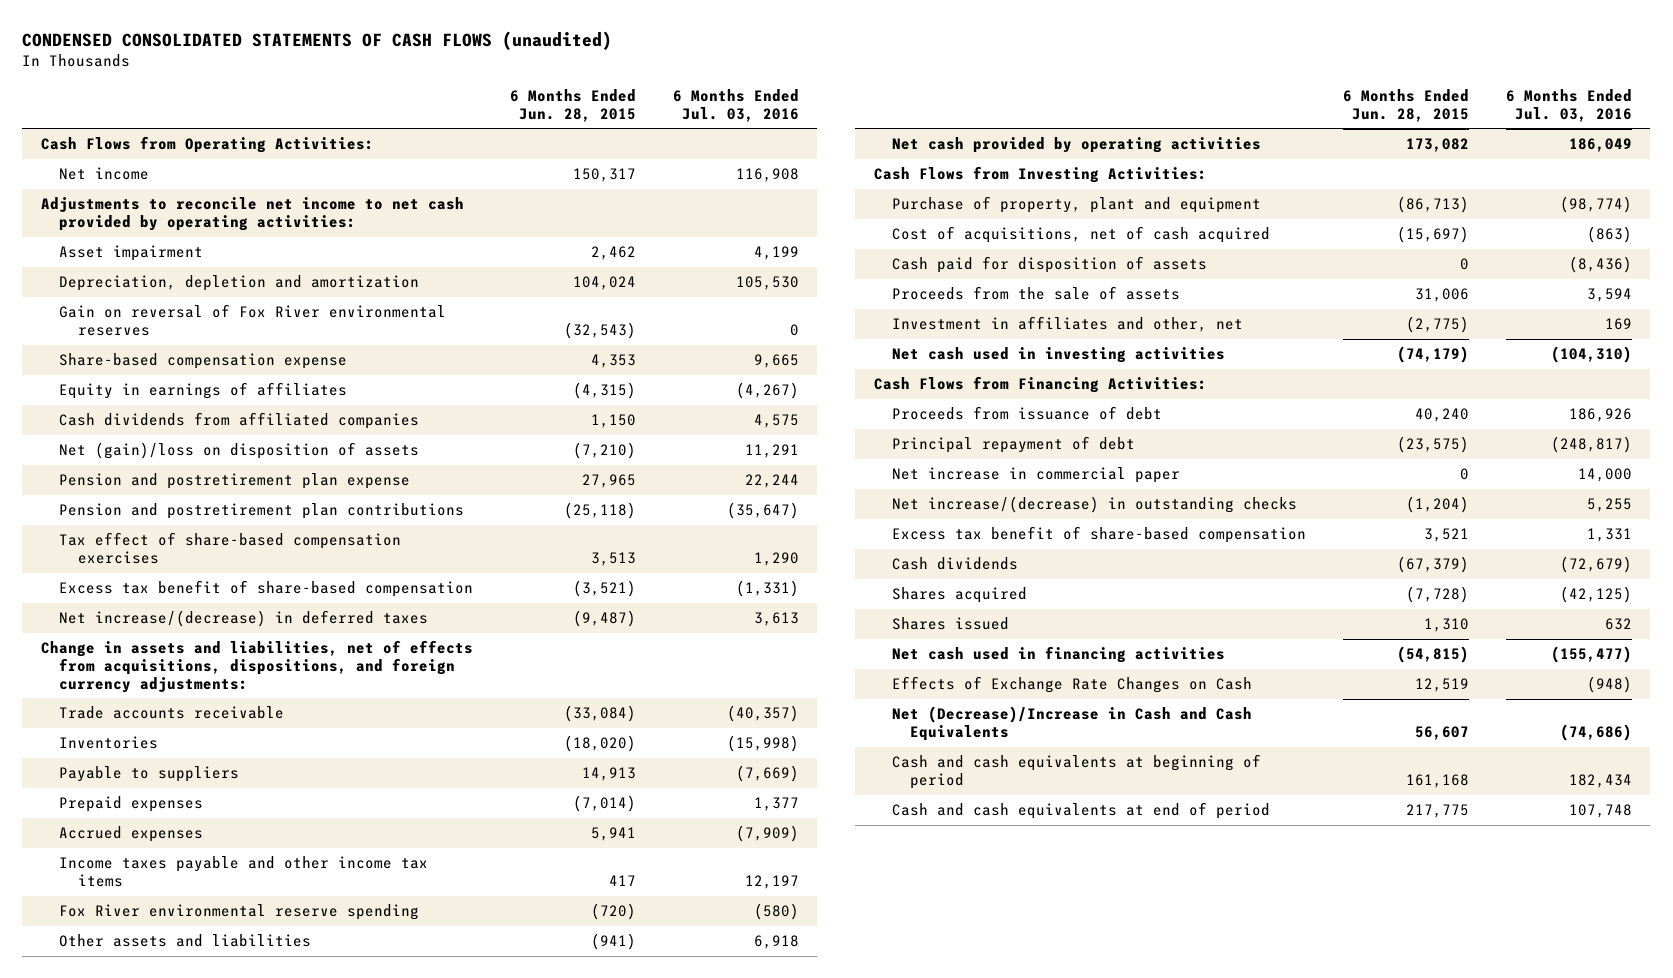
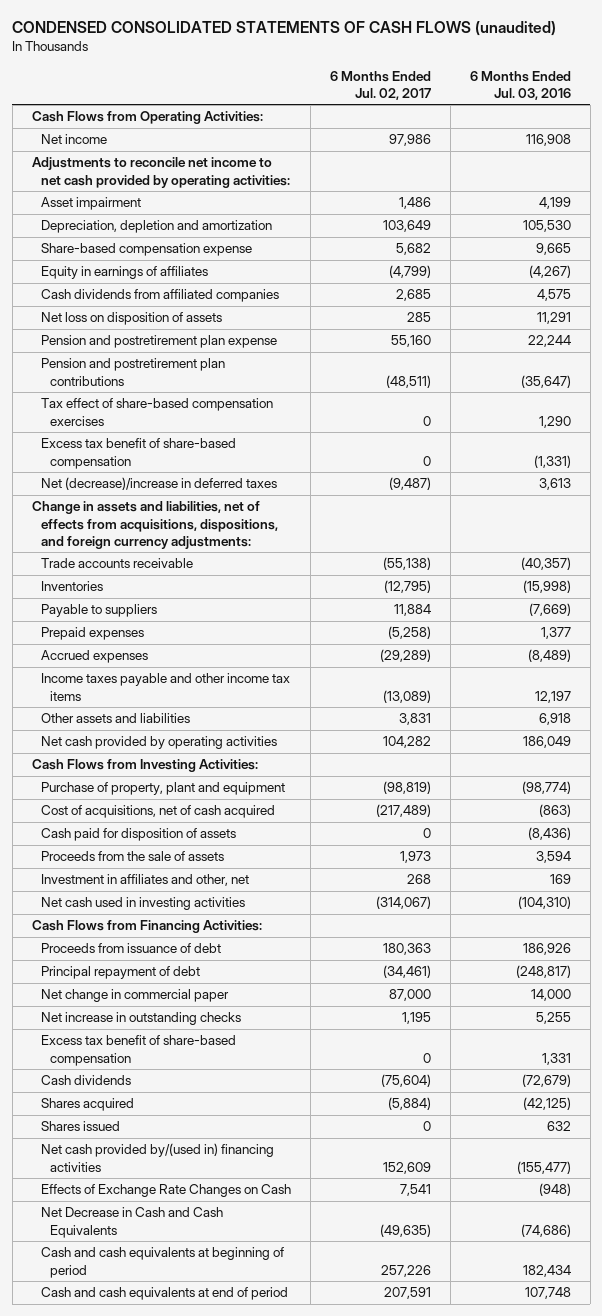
- | 6 Months Ended Jun. 28, 2015 | 6 Months Ended Jul. 03, 2016
+ | 6 Months Ended Jul. 02, 2017 | 6 Months Ended Jul. 03, 2016
- Gain on reversal of Fox River environmental reserves | (32,543) | 0
- Net (gain)/loss on disposition of assets | (7,210) | 11,291
+ Net loss on disposition of assets | 285 | 11,291
- Net increase/(decrease) in deferred taxes | (9,487) | 3,613
+ Net (decrease)/increase in deferred taxes | (9,487) | 3,613
- Accrued expenses | 5,941 | (7,909)
+ Accrued expenses | (29,289) | (8,489)
- Fox River environmental reserve spending | (720) | (580)
- Net increase in commercial paper | 0 | 14,000
- Net increase/(decrease) in outstanding checks | (1,204) | 5,255
+ Net change in commercial paper | 87,000 | 14,000
+ Net increase in outstanding checks | 1,195 | 5,255
- Net cash used in financing activities | (54,815) | (155,477)
+ Net cash provided by/(used in) financing activities | 152,609 | (155,477)
- Net (Decrease)/Increase in Cash and Cash Equivalents | 56,607 | (74,686)
+ Net Decrease in Cash and Cash Equivalents | (49,635) | (74,686)

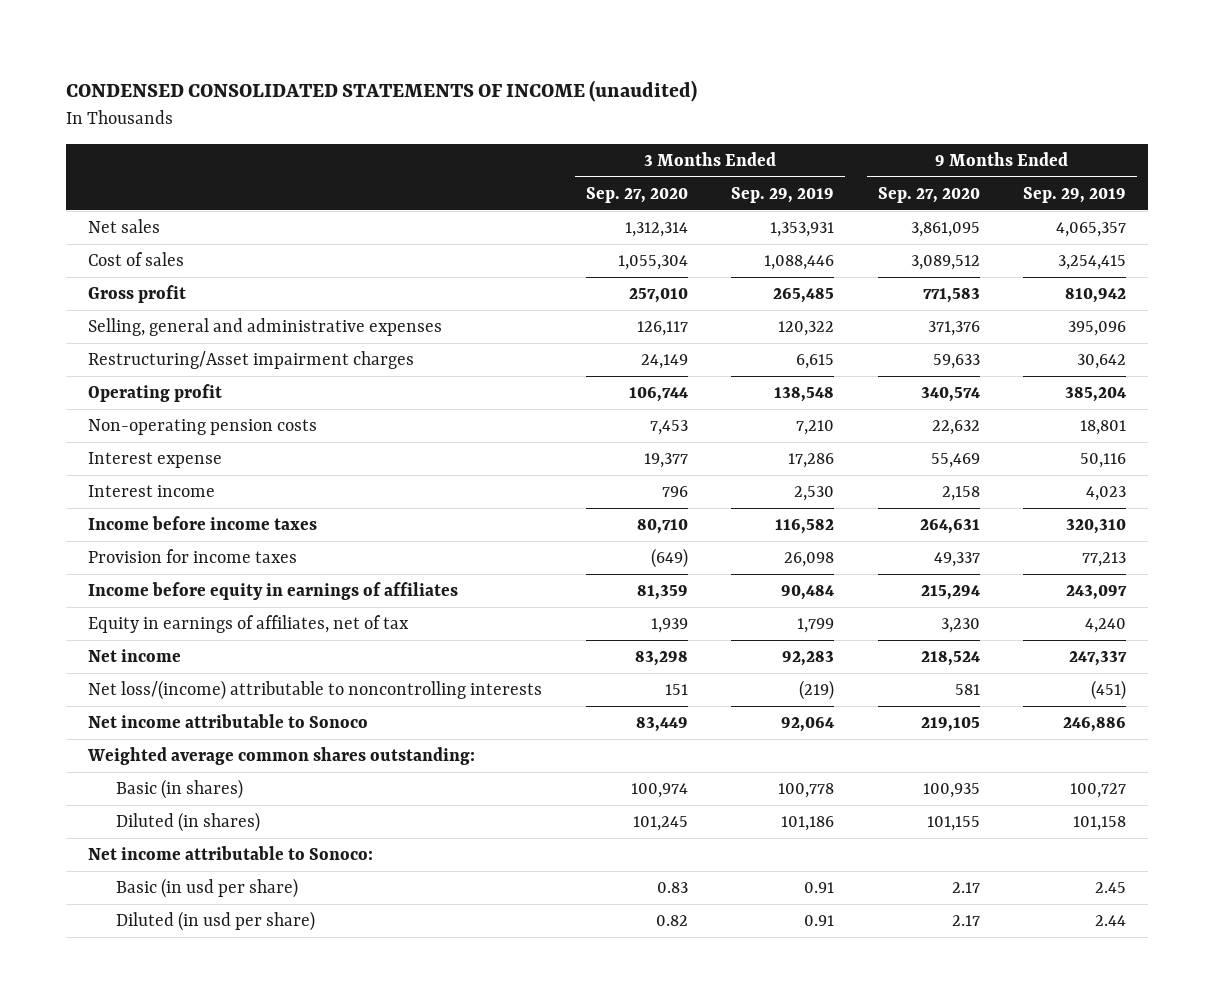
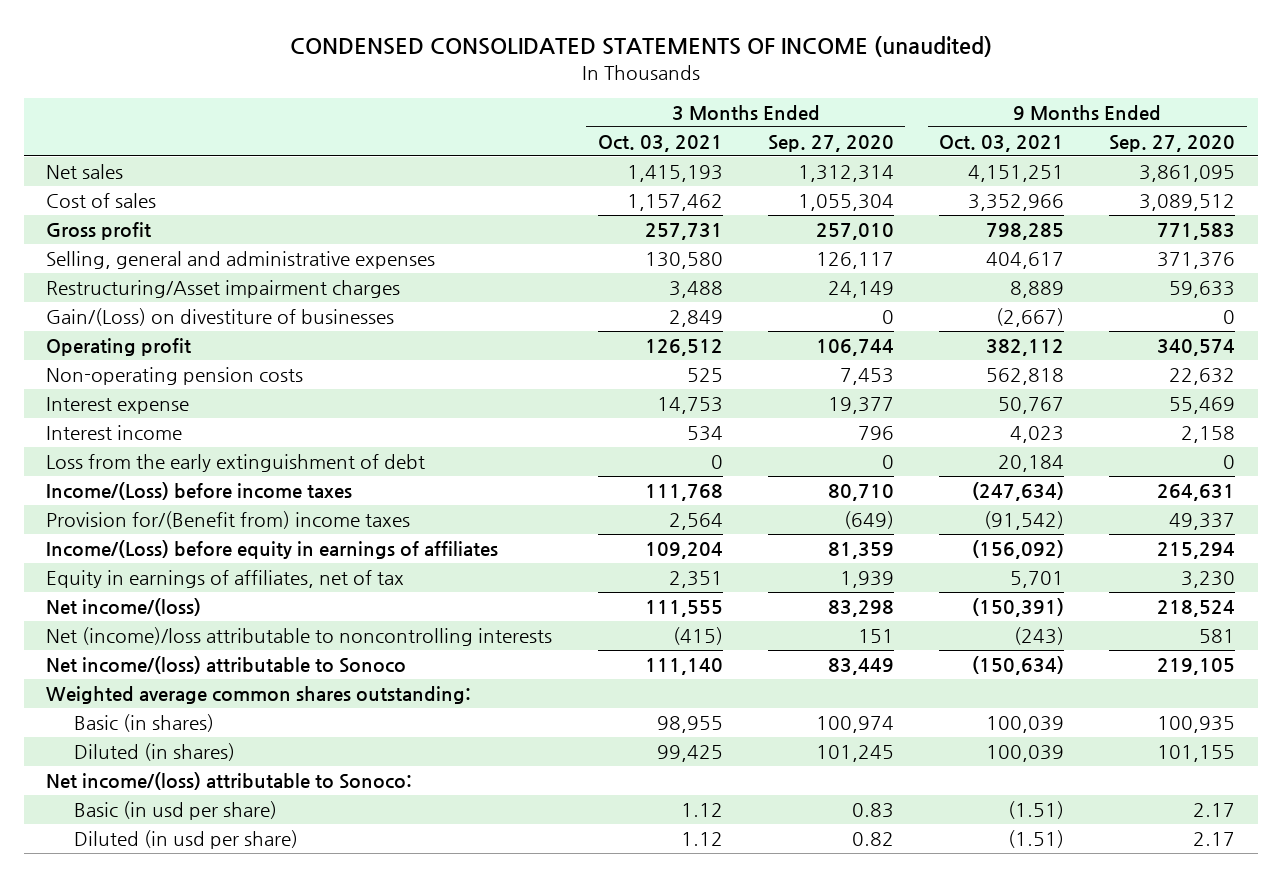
- | 3 Months Ended Sep. 27, 2020 | 3 Months Ended Sep. 29, 2019 | 9 Months Ended Sep. 27, 2020 | 9 Months Ended Sep. 29, 2019
+ | 3 Months Ended Oct. 03, 2021 | 3 Months Ended Sep. 27, 2020 | 9 Months Ended Oct. 03, 2021 | 9 Months Ended Sep. 27, 2020
+ Gain/(Loss) on divestiture of businesses | 2,849 | 0 | (2,667) | 0
- Income before income taxes | 80,710 | 116,582 | 264,631 | 320,310
- Provision for income taxes | (649) | 26,098 | 49,337 | 77,213
- Income before equity in earnings of affiliates | 81,359 | 90,484 | 215,294 | 243,097
+ Loss from the early extinguishment of debt | 0 | 0 | 20,184 | 0
+ Income/(Loss) before income taxes | 111,768 | 80,710 | (247,634) | 264,631
+ Provision for/(Benefit from) income taxes | 2,564 | (649) | (91,542) | 49,337
+ Income/(Loss) before equity in earnings of affiliates | 109,204 | 81,359 | (156,092) | 215,294
- Net income | 83,298 | 92,283 | 218,524 | 247,337
- Net loss/(income) attributable to noncontrolling interests | 151 | (219) | 581 | (451)
- Net income attributable to Sonoco | 83,449 | 92,064 | 219,105 | 246,886
+ Net income/(loss) | 111,555 | 83,298 | (150,391) | 218,524
+ Net (income)/loss attributable to noncontrolling interests | (415) | 151 | (243) | 581
+ Net income/(loss) attributable to Sonoco | 111,140 | 83,449 | (150,634) | 219,105
- Net income attributable to Sonoco:
+ Net income/(loss) attributable to Sonoco:

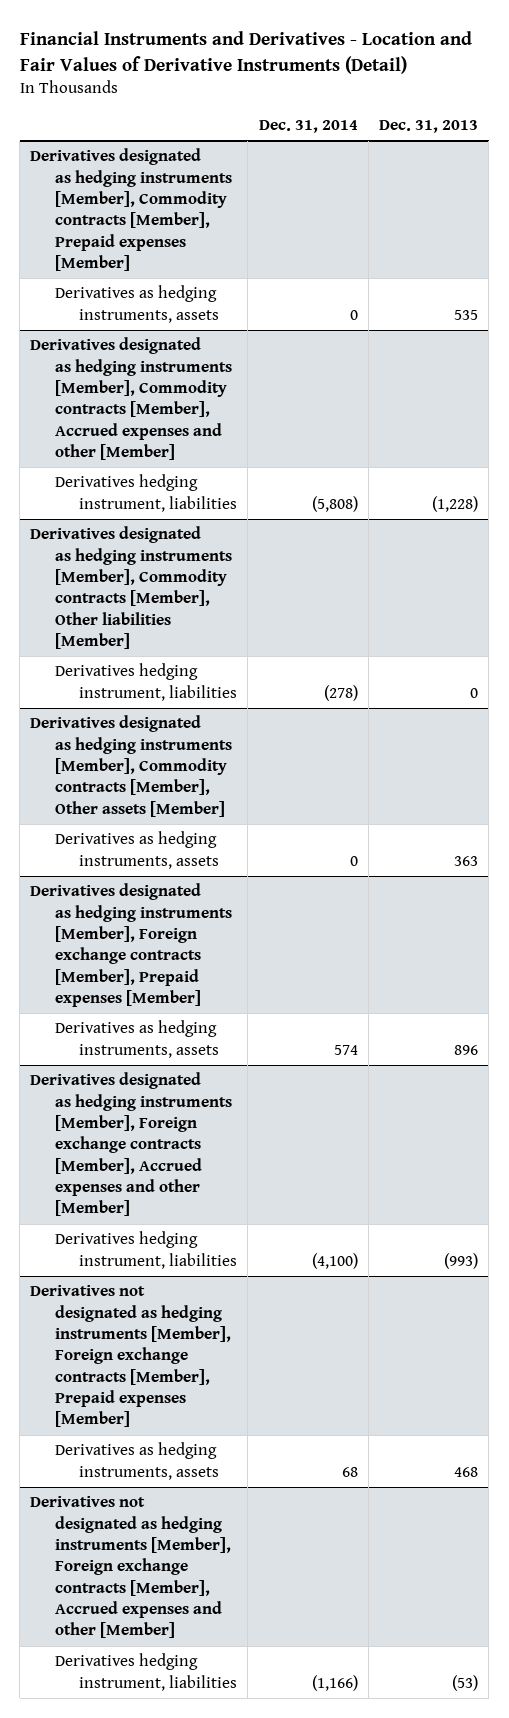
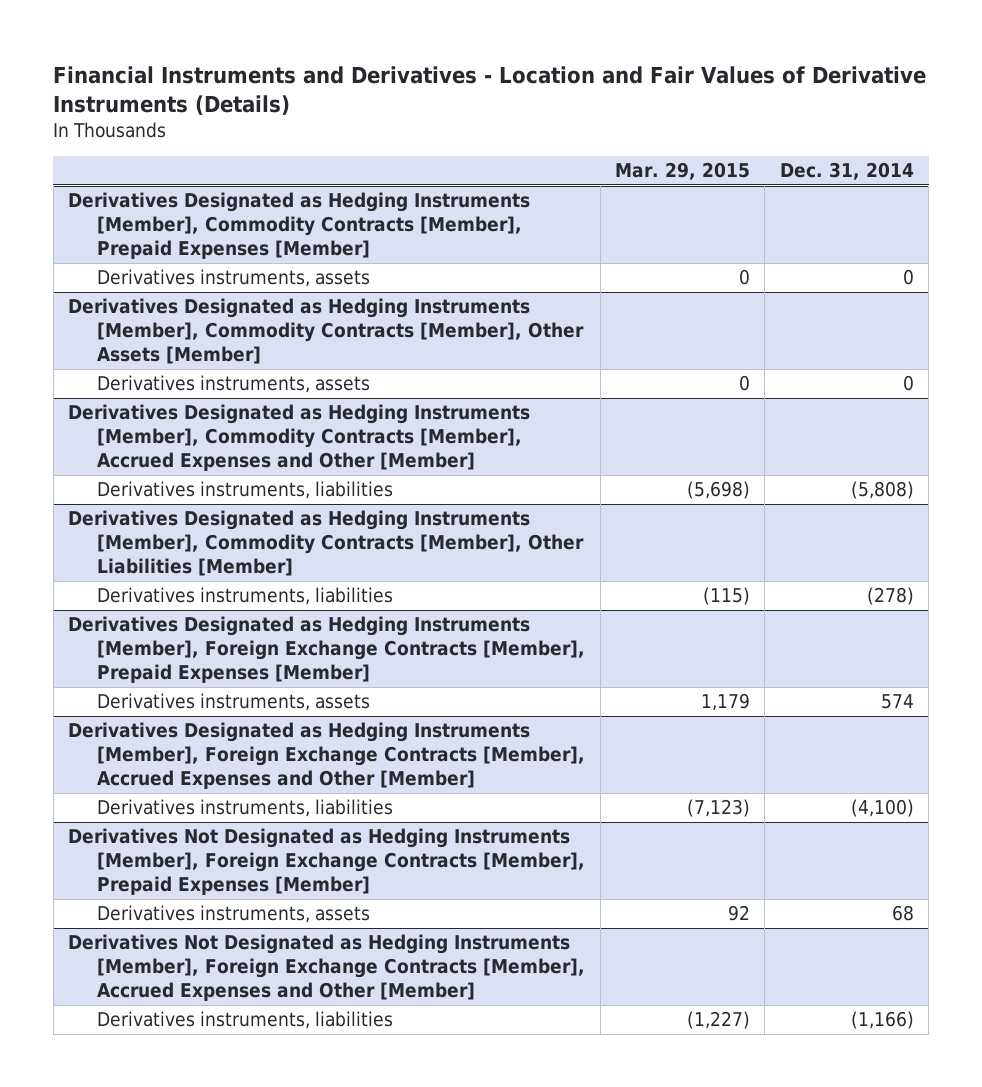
- Financial Instruments and Derivatives - Location and Fair Values of Derivative Instruments (Detail)
+ Financial Instruments and Derivatives - Location and Fair Values of Derivative Instruments (Details)
- | Dec. 31, 2014 | Dec. 31, 2013
+ | Mar. 29, 2015 | Dec. 31, 2014
- Derivatives designated as hedging instruments [Member], Commodity contracts [Member], Prepaid expenses [Member]
- Derivatives as hedging instruments, assets | 0 | 535
- Derivatives designated as hedging instruments [Member], Commodity contracts [Member], Accrued expenses and other [Member]
- Derivatives hedging instrument, liabilities | (5,808) | (1,228)
- Derivatives designated as hedging instruments [Member], Commodity contracts [Member], Other liabilities [Member]
- Derivatives hedging instrument, liabilities | (278) | 0
- Derivatives designated as hedging instruments [Member], Commodity contracts [Member], Other assets [Member]
- Derivatives as hedging instruments, assets | 0 | 363
- Derivatives designated as hedging instruments [Member], Foreign exchange contracts [Member], Prepaid expenses [Member]
- Derivatives as hedging instruments, assets | 574 | 896
- Derivatives designated as hedging instruments [Member], Foreign exchange contracts [Member], Accrued expenses and other [Member]
- Derivatives hedging instrument, liabilities | (4,100) | (993)
- Derivatives not designated as hedging instruments [Member], Foreign exchange contracts [Member], Prepaid expenses [Member]
- Derivatives as hedging instruments, assets | 68 | 468
- Derivatives not designated as hedging instruments [Member], Foreign exchange contracts [Member], Accrued expenses and other [Member]
- Derivatives hedging instrument, liabilities | (1,166) | (53)
+ Derivatives Designated as Hedging Instruments [Member], Commodity Contracts [Member], Prepaid Expenses [Member]
+ Derivatives instruments, assets | 0 | 0
+ Derivatives Designated as Hedging Instruments [Member], Commodity Contracts [Member], Other Assets [Member]
+ Derivatives instruments, assets | 0 | 0
+ Derivatives Designated as Hedging Instruments [Member], Commodity Contracts [Member], Accrued Expenses and Other [Member]
+ Derivatives instruments, liabilities | (5,698) | (5,808)
+ Derivatives Designated as Hedging Instruments [Member], Commodity Contracts [Member], Other Liabilities [Member]
+ Derivatives instruments, liabilities | (115) | (278)
+ Derivatives Designated as Hedging Instruments [Member], Foreign Exchange Contracts [Member], Prepaid Expenses [Member]
+ Derivatives instruments, assets | 1,179 | 574
+ Derivatives Designated as Hedging Instruments [Member], Foreign Exchange Contracts [Member], Accrued Expenses and Other [Member]
+ Derivatives instruments, liabilities | (7,123) | (4,100)
+ Derivatives Not Designated as Hedging Instruments [Member], Foreign Exchange Contracts [Member], Prepaid Expenses [Member]
+ Derivatives instruments, assets | 92 | 68
+ Derivatives Not Designated as Hedging Instruments [Member], Foreign Exchange Contracts [Member], Accrued Expenses and Other [Member]
+ Derivatives instruments, liabilities | (1,227) | (1,166)

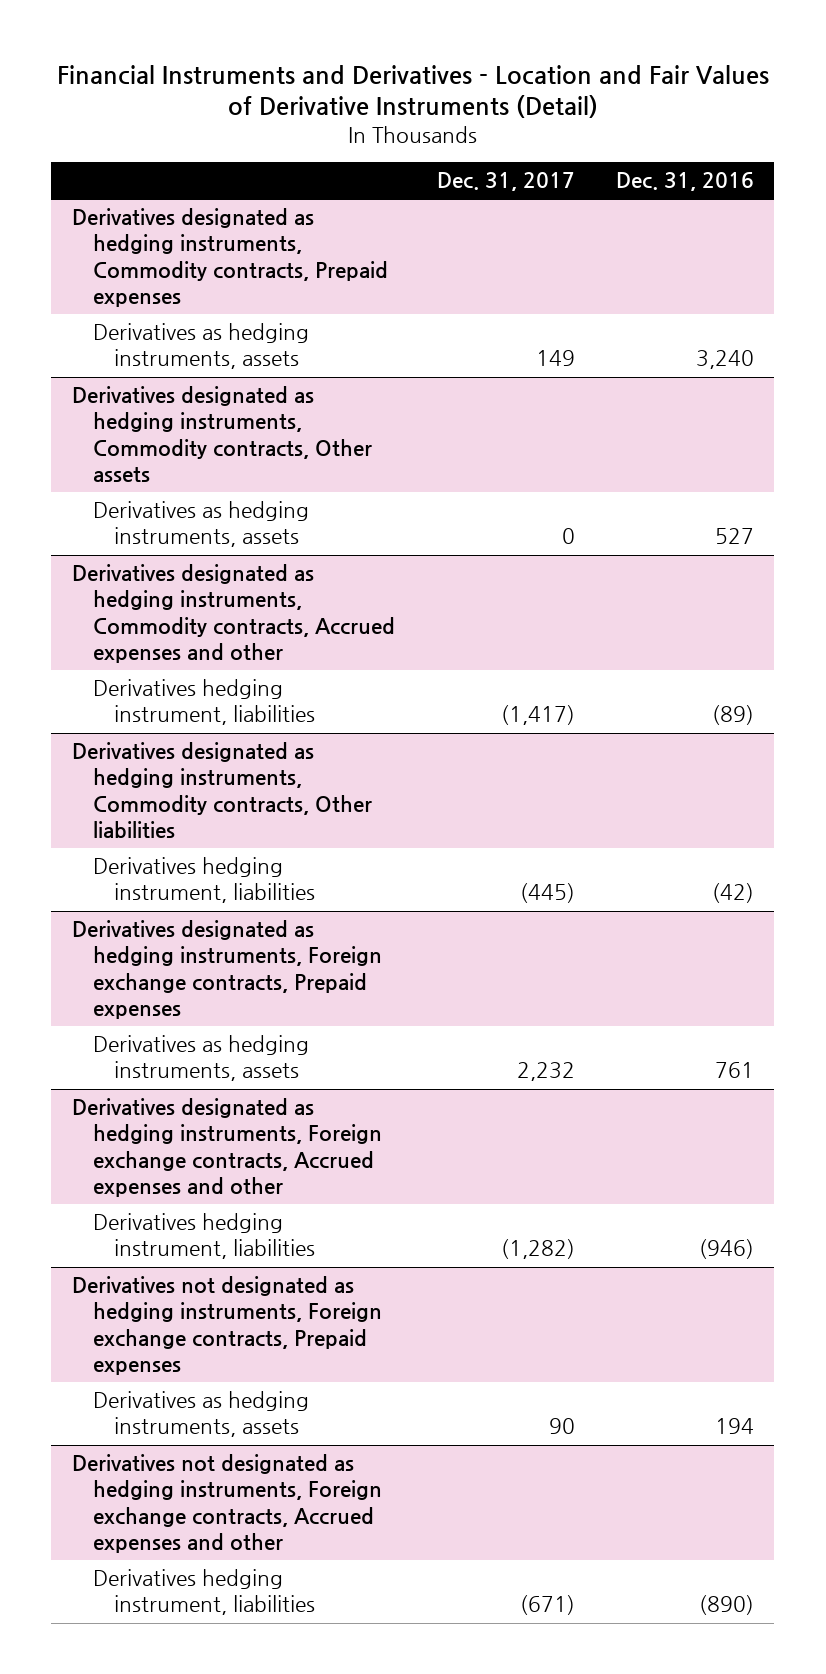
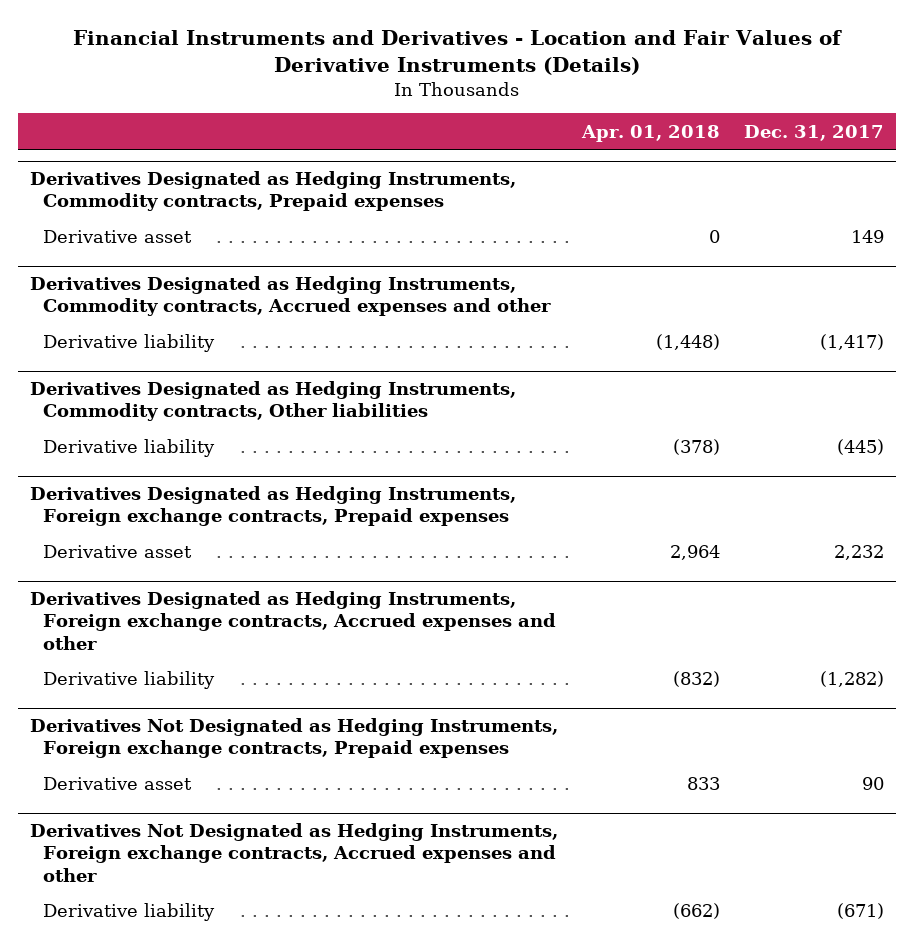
- Financial Instruments and Derivatives - Location and Fair Values of Derivative Instruments (Detail)
+ Financial Instruments and Derivatives - Location and Fair Values of Derivative Instruments (Details)
- | Dec. 31, 2017 | Dec. 31, 2016
+ | Apr. 01, 2018 | Dec. 31, 2017
- Derivatives designated as hedging instruments, Commodity contracts, Prepaid expenses
- Derivatives as hedging instruments, assets | 149 | 3,240
- Derivatives designated as hedging instruments, Commodity contracts, Other assets
- Derivatives as hedging instruments, assets | 0 | 527
- Derivatives designated as hedging instruments, Commodity contracts, Accrued expenses and other
- Derivatives hedging instrument, liabilities | (1,417) | (89)
- Derivatives designated as hedging instruments, Commodity contracts, Other liabilities
- Derivatives hedging instrument, liabilities | (445) | (42)
- Derivatives designated as hedging instruments, Foreign exchange contracts, Prepaid expenses
- Derivatives as hedging instruments, assets | 2,232 | 761
- Derivatives designated as hedging instruments, Foreign exchange contracts, Accrued expenses and other
- Derivatives hedging instrument, liabilities | (1,282) | (946)
- Derivatives not designated as hedging instruments, Foreign exchange contracts, Prepaid expenses
- Derivatives as hedging instruments, assets | 90 | 194
- Derivatives not designated as hedging instruments, Foreign exchange contracts, Accrued expenses and other
- Derivatives hedging instrument, liabilities | (671) | (890)
+ Derivatives Designated as Hedging Instruments, Commodity contracts, Prepaid expenses
+ Derivative asset | 0 | 149
+ Derivatives Designated as Hedging Instruments, Commodity contracts, Accrued expenses and other
+ Derivative liability | (1,448) | (1,417)
+ Derivatives Designated as Hedging Instruments, Commodity contracts, Other liabilities
+ Derivative liability | (378) | (445)
+ Derivatives Designated as Hedging Instruments, Foreign exchange contracts, Prepaid expenses
+ Derivative asset | 2,964 | 2,232
+ Derivatives Designated as Hedging Instruments, Foreign exchange contracts, Accrued expenses and other
+ Derivative liability | (832) | (1,282)
+ Derivatives Not Designated as Hedging Instruments, Foreign exchange contracts, Prepaid expenses
+ Derivative asset | 833 | 90
+ Derivatives Not Designated as Hedging Instruments, Foreign exchange contracts, Accrued expenses and other
+ Derivative liability | (662) | (671)

